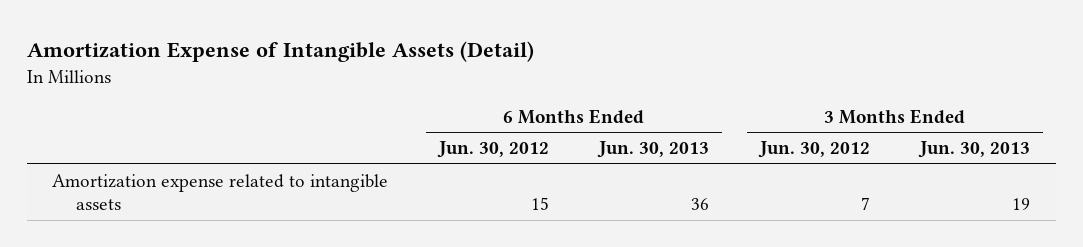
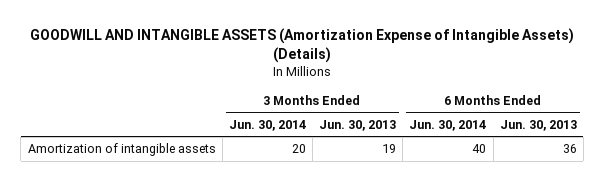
- Amortization Expense of Intangible Assets (Detail)
+ GOODWILL AND INTANGIBLE ASSETS (Amortization Expense of Intangible Assets) (Details)
- | 6 Months Ended Jun. 30, 2012 | 6 Months Ended Jun. 30, 2013 | 3 Months Ended Jun. 30, 2012 | 3 Months Ended Jun. 30, 2013
+ | 3 Months Ended Jun. 30, 2014 | 3 Months Ended Jun. 30, 2013 | 6 Months Ended Jun. 30, 2014 | 6 Months Ended Jun. 30, 2013
- Amortization expense related to intangible assets | 15 | 36 | 7 | 19
+ Amortization of intangible assets | 20 | 19 | 40 | 36

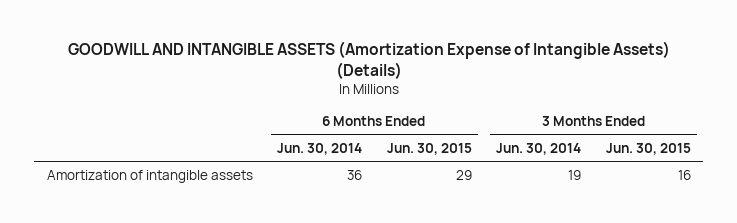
- | 3 Months Ended Jun. 30, 2014 | 3 Months Ended Jun. 30, 2013 | 6 Months Ended Jun. 30, 2014 | 6 Months Ended Jun. 30, 2013
+ | 6 Months Ended Jun. 30, 2014 | 6 Months Ended Jun. 30, 2015 | 3 Months Ended Jun. 30, 2014 | 3 Months Ended Jun. 30, 2015
- Amortization of intangible assets | 20 | 19 | 40 | 36
+ Amortization of intangible assets | 36 | 29 | 19 | 16

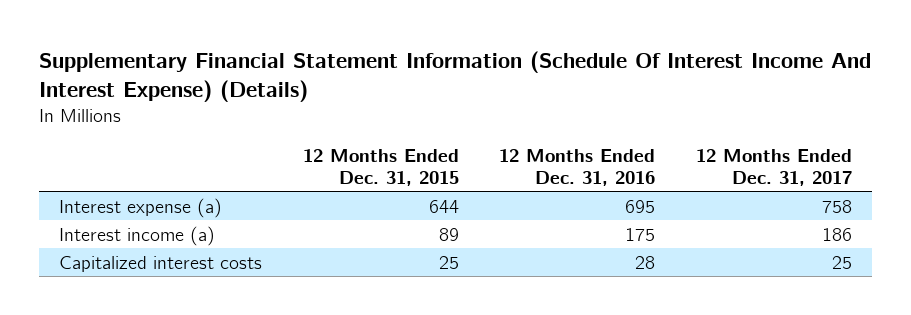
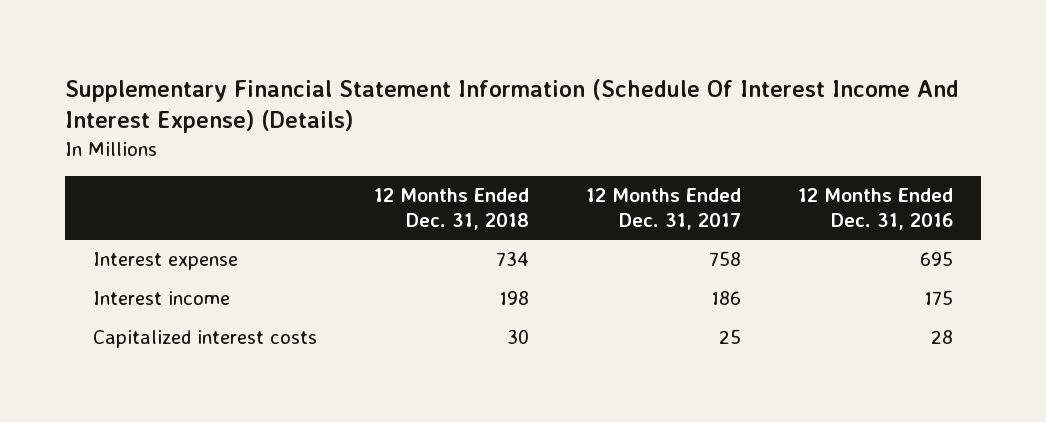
- | 12 Months Ended Dec. 31, 2015 | 12 Months Ended Dec. 31, 2016 | 12 Months Ended Dec. 31, 2017
+ | 12 Months Ended Dec. 31, 2018 | 12 Months Ended Dec. 31, 2017 | 12 Months Ended Dec. 31, 2016
- Interest expense (a) | 644 | 695 | 758
- Interest income (a) | 89 | 175 | 186
+ Interest expense | 734 | 758 | 695
+ Interest income | 198 | 186 | 175

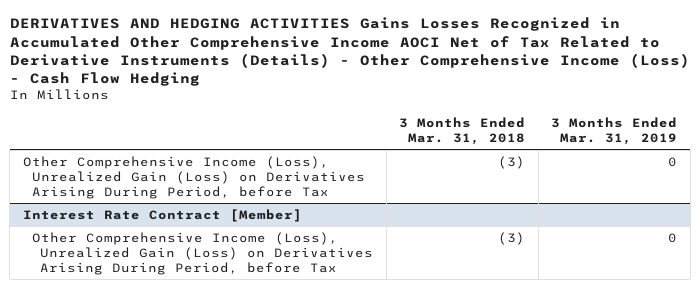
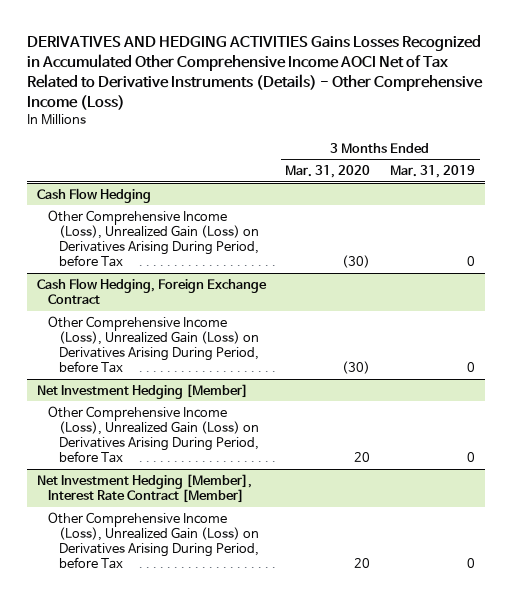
- DERIVATIVES AND HEDGING ACTIVITIES Gains Losses Recognized in Accumulated Other Comprehensive Income AOCI Net of Tax Related to Derivative Instruments (Details) - Other Comprehensive Income (Loss) - Cash Flow Hedging
+ DERIVATIVES AND HEDGING ACTIVITIES Gains Losses Recognized in Accumulated Other Comprehensive Income AOCI Net of Tax Related to Derivative Instruments (Details) - Other Comprehensive Income (Loss)
- | 3 Months Ended Mar. 31, 2018 | 3 Months Ended Mar. 31, 2019
+ | 3 Months Ended Mar. 31, 2020 | 3 Months Ended Mar. 31, 2019
+ Cash Flow Hedging
- Interest Rate Contract [Member]
+ Cash Flow Hedging, Foreign Exchange Contract
+ Net Investment Hedging [Member]
+ Other Comprehensive Income (Loss), Unrealized Gain (Loss) on Derivatives Arising During Period, before Tax | 20 | 0
+ Net Investment Hedging [Member], Interest Rate Contract [Member]
+ Other Comprehensive Income (Loss), Unrealized Gain (Loss) on Derivatives Arising During Period, before Tax | 20 | 0

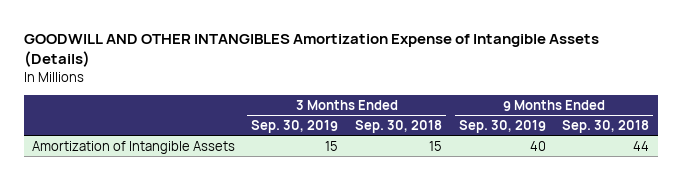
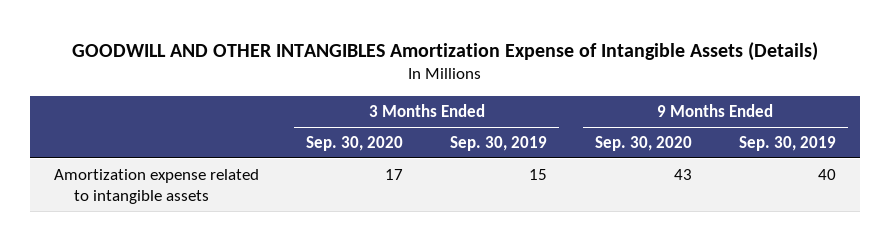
- | 3 Months Ended Sep. 30, 2019 | 3 Months Ended Sep. 30, 2018 | 9 Months Ended Sep. 30, 2019 | 9 Months Ended Sep. 30, 2018
+ | 3 Months Ended Sep. 30, 2020 | 3 Months Ended Sep. 30, 2019 | 9 Months Ended Sep. 30, 2020 | 9 Months Ended Sep. 30, 2019
- Amortization of Intangible Assets | 15 | 15 | 40 | 44
+ Amortization expense related to intangible assets | 17 | 15 | 43 | 40

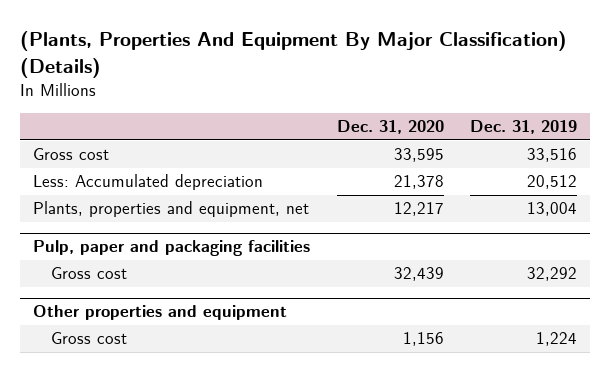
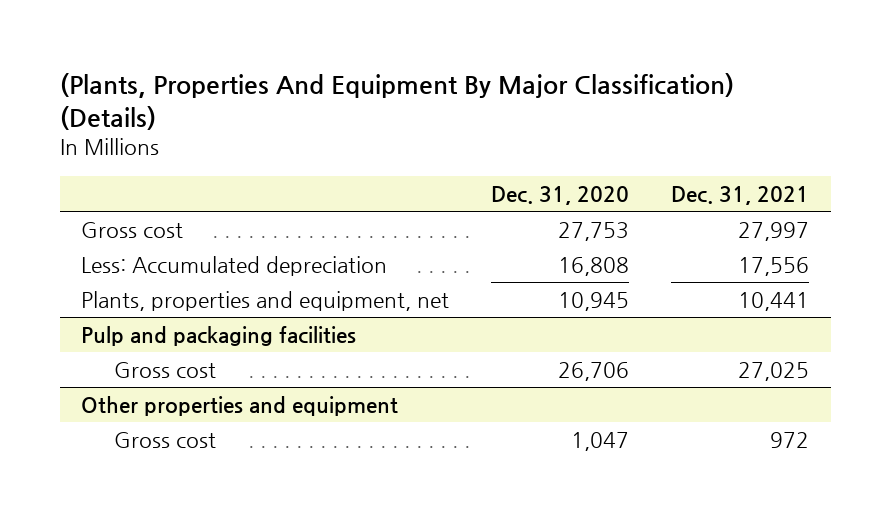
- | Dec. 31, 2020 | Dec. 31, 2019
+ | Dec. 31, 2020 | Dec. 31, 2021
- Gross cost | 33,595 | 33,516
- Less: Accumulated depreciation | 21,378 | 20,512
- Plants, properties and equipment, net | 12,217 | 13,004
- Pulp, paper and packaging facilities
- Gross cost | 32,439 | 32,292
+ Gross cost | 27,753 | 27,997
+ Less: Accumulated depreciation | 16,808 | 17,556
+ Plants, properties and equipment, net | 10,945 | 10,441
+ Pulp and packaging facilities
+ Gross cost | 26,706 | 27,025
@ Other properties and equipment
- Gross cost | 1,156 | 1,224
+ Gross cost | 1,047 | 972

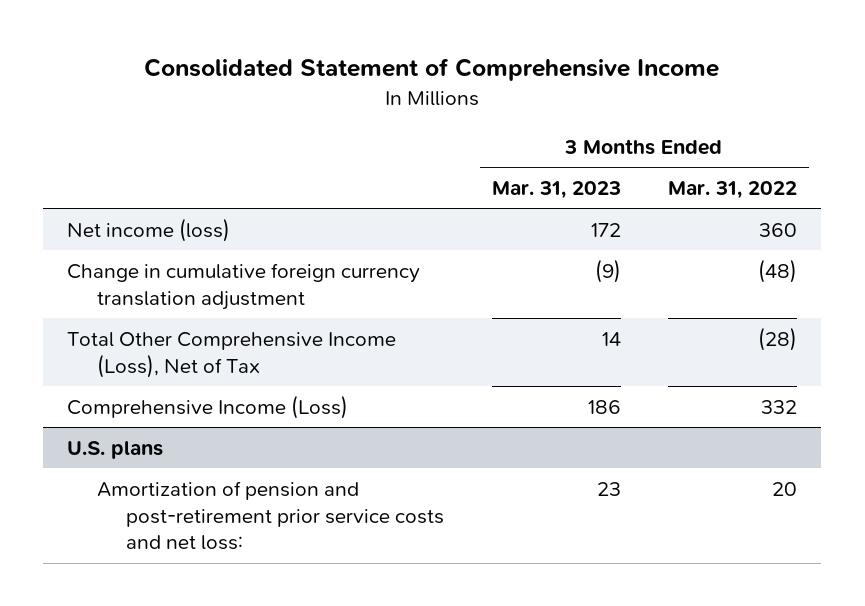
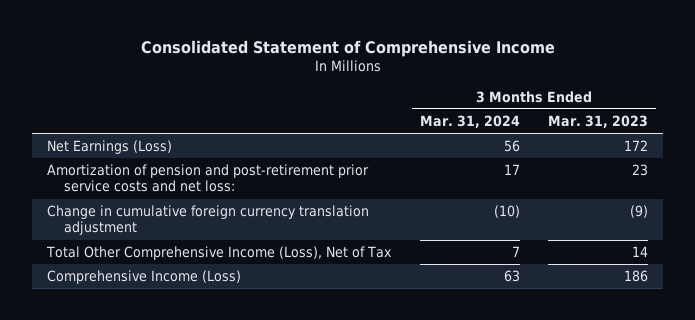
- | 3 Months Ended Mar. 31, 2023 | 3 Months Ended Mar. 31, 2022
+ | 3 Months Ended Mar. 31, 2024 | 3 Months Ended Mar. 31, 2023
- Net income (loss) | 172 | 360
+ Net Earnings (Loss) | 56 | 172
+ Amortization of pension and post-retirement prior service costs and net loss: | 17 | 23
- U.S. plans
- Amortization of pension and post-retirement prior service costs and net loss: | 23 | 20

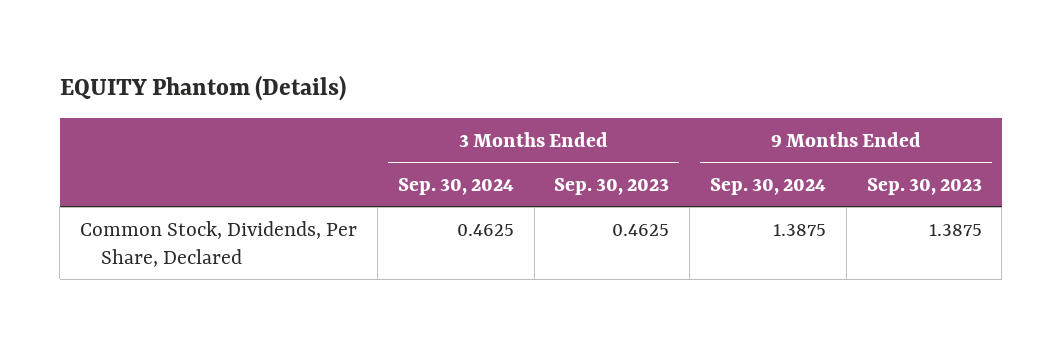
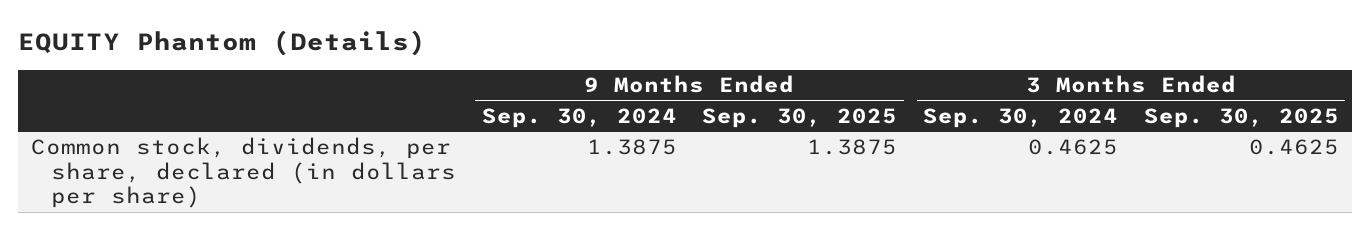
- | 3 Months Ended Sep. 30, 2024 | 3 Months Ended Sep. 30, 2023 | 9 Months Ended Sep. 30, 2024 | 9 Months Ended Sep. 30, 2023
+ | 9 Months Ended Sep. 30, 2024 | 9 Months Ended Sep. 30, 2025 | 3 Months Ended Sep. 30, 2024 | 3 Months Ended Sep. 30, 2025
- Common Stock, Dividends, Per Share, Declared | 0.4625 | 0.4625 | 1.3875 | 1.3875
+ Common stock, dividends, per share, declared (in dollars per share) | 1.3875 | 1.3875 | 0.4625 | 0.4625

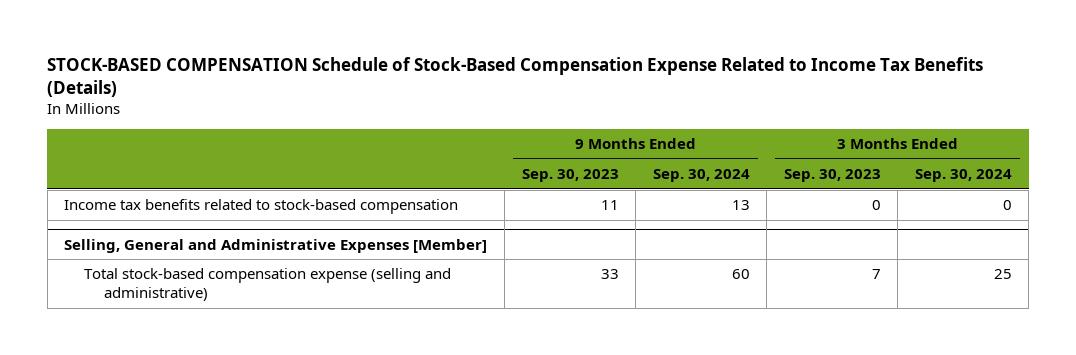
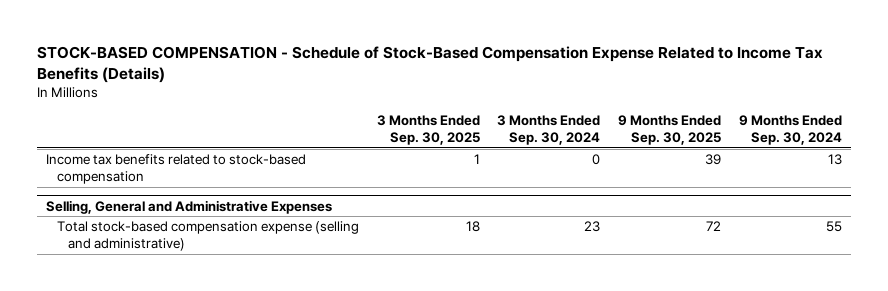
- STOCK-BASED COMPENSATION Schedule of Stock-Based Compensation Expense Related to Income Tax Benefits (Details)
+ STOCK-BASED COMPENSATION - Schedule of Stock-Based Compensation Expense Related to Income Tax Benefits (Details)
- | 9 Months Ended Sep. 30, 2023 | 9 Months Ended Sep. 30, 2024 | 3 Months Ended Sep. 30, 2023 | 3 Months Ended Sep. 30, 2024
+ | 3 Months Ended Sep. 30, 2025 | 3 Months Ended Sep. 30, 2024 | 9 Months Ended Sep. 30, 2025 | 9 Months Ended Sep. 30, 2024
- Selling, General and Administrative Expenses [Member]
- Total stock-based compensation expense (selling and administrative) | 33 | 60 | 7 | 25
+ Selling, General and Administrative Expenses
+ Total stock-based compensation expense (selling and administrative) | 18 | 23 | 72 | 55

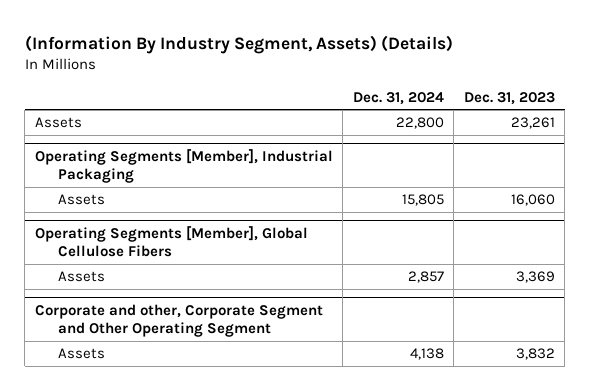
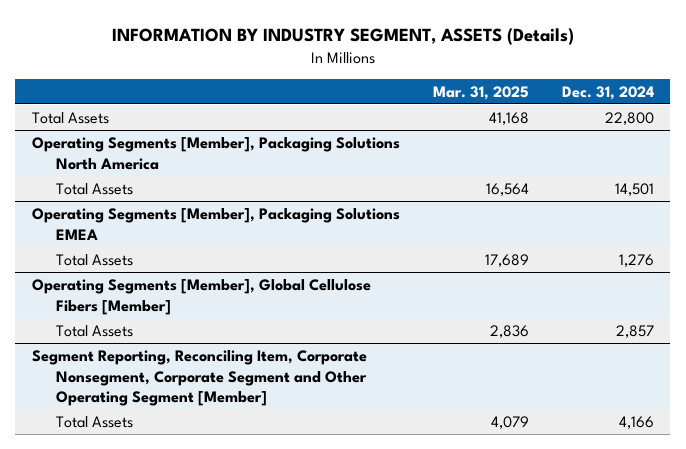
- (Information By Industry Segment, Assets) (Details)
+ INFORMATION BY INDUSTRY SEGMENT, ASSETS (Details)
- | Dec. 31, 2024 | Dec. 31, 2023
+ | Mar. 31, 2025 | Dec. 31, 2024
- Assets | 22,800 | 23,261
- Operating Segments [Member], Industrial Packaging
- Assets | 15,805 | 16,060
- Operating Segments [Member], Global Cellulose Fibers
- Assets | 2,857 | 3,369
- Corporate and other, Corporate Segment and Other Operating Segment
- Assets | 4,138 | 3,832
+ Total Assets | 41,168 | 22,800
+ Operating Segments [Member], Packaging Solutions North America
+ Total Assets | 16,564 | 14,501
+ Operating Segments [Member], Packaging Solutions EMEA
+ Total Assets | 17,689 | 1,276
+ Operating Segments [Member], Global Cellulose Fibers [Member]
+ Total Assets | 2,836 | 2,857
+ Segment Reporting, Reconciling Item, Corporate Nonsegment, Corporate Segment and Other Operating Segment [Member]
+ Total Assets | 4,079 | 4,166

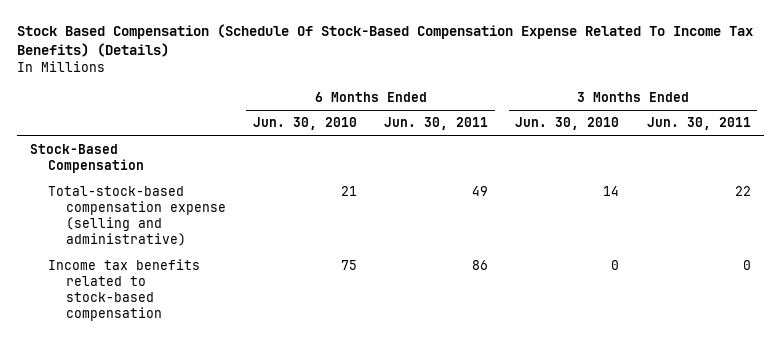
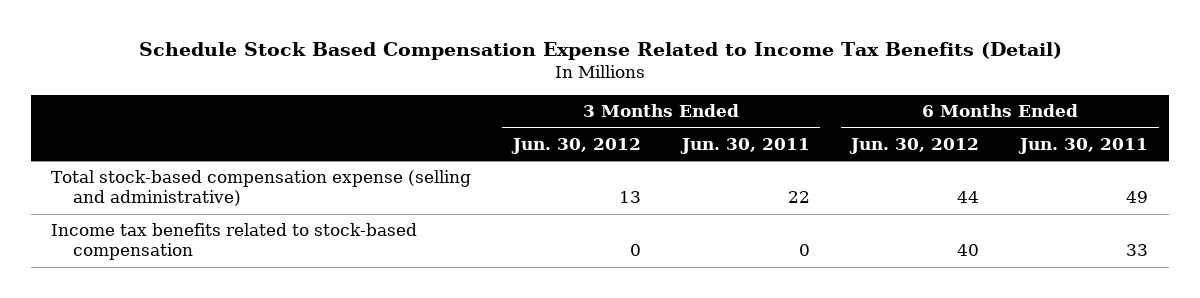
- Stock Based Compensation (Schedule Of Stock-Based Compensation Expense Related To Income Tax Benefits) (Details)
+ Schedule Stock Based Compensation Expense Related to Income Tax Benefits (Detail)
- | 6 Months Ended Jun. 30, 2010 | 6 Months Ended Jun. 30, 2011 | 3 Months Ended Jun. 30, 2010 | 3 Months Ended Jun. 30, 2011
+ | 3 Months Ended Jun. 30, 2012 | 3 Months Ended Jun. 30, 2011 | 6 Months Ended Jun. 30, 2012 | 6 Months Ended Jun. 30, 2011
- Stock-Based Compensation
- Total-stock-based compensation expense (selling and administrative) | 21 | 49 | 14 | 22
- Income tax benefits related to stock-based compensation | 75 | 86 | 0 | 0
+ Total stock-based compensation expense (selling and administrative) | 13 | 22 | 44 | 49
+ Income tax benefits related to stock-based compensation | 0 | 0 | 40 | 33

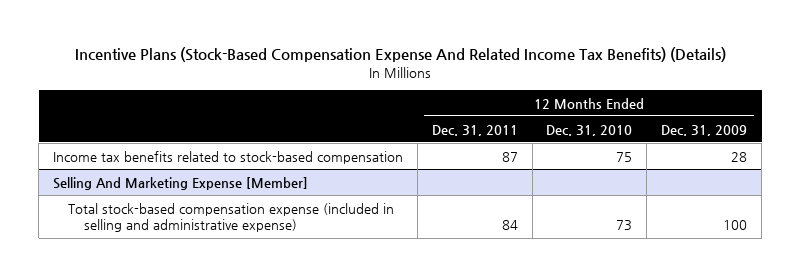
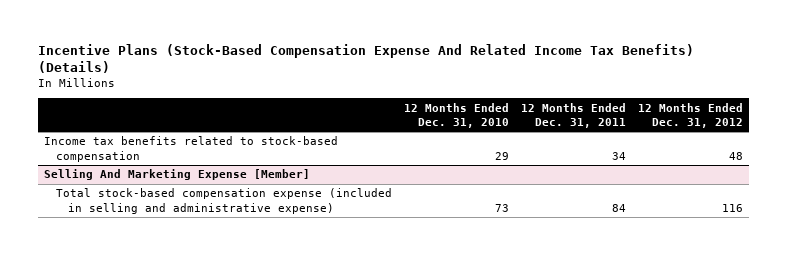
- | 12 Months Ended Dec. 31, 2011 | 12 Months Ended Dec. 31, 2010 | 12 Months Ended Dec. 31, 2009
+ | 12 Months Ended Dec. 31, 2010 | 12 Months Ended Dec. 31, 2011 | 12 Months Ended Dec. 31, 2012
- Income tax benefits related to stock-based compensation | 87 | 75 | 28
+ Income tax benefits related to stock-based compensation | 29 | 34 | 48

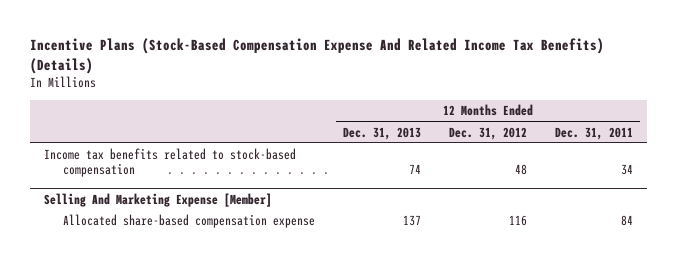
- | 12 Months Ended Dec. 31, 2010 | 12 Months Ended Dec. 31, 2011 | 12 Months Ended Dec. 31, 2012
+ | 12 Months Ended Dec. 31, 2013 | 12 Months Ended Dec. 31, 2012 | 12 Months Ended Dec. 31, 2011
@ Selling And Marketing Expense [Member]
- Total stock-based compensation expense (included in selling and administrative expense) | 73 | 84 | 116
+ Allocated share-based compensation expense | 137 | 116 | 84

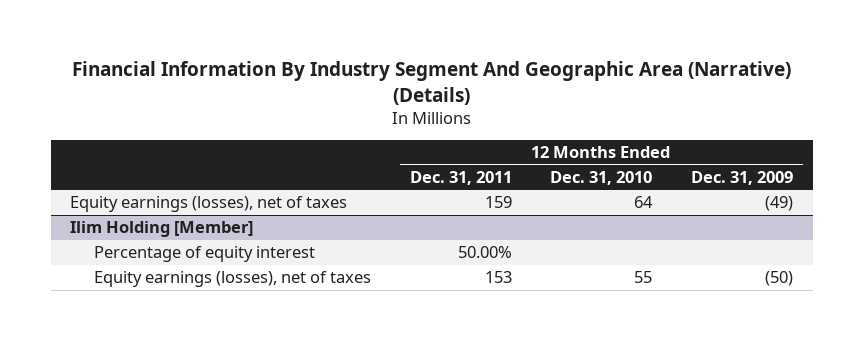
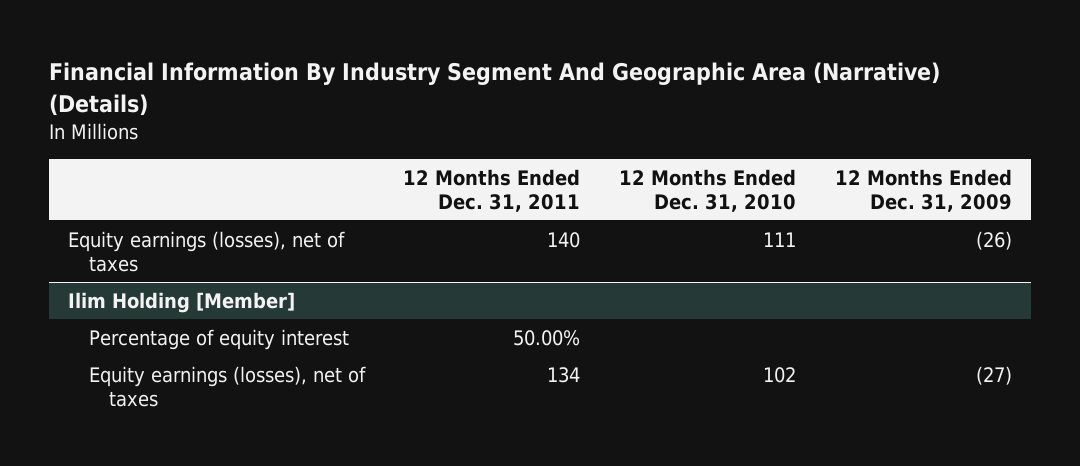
- Equity earnings (losses), net of taxes | 159 | 64 | (49)
+ Equity earnings (losses), net of taxes | 140 | 111 | (26)
@ Ilim Holding [Member]
- Equity earnings (losses), net of taxes | 153 | 55 | (50)
+ Equity earnings (losses), net of taxes | 134 | 102 | (27)

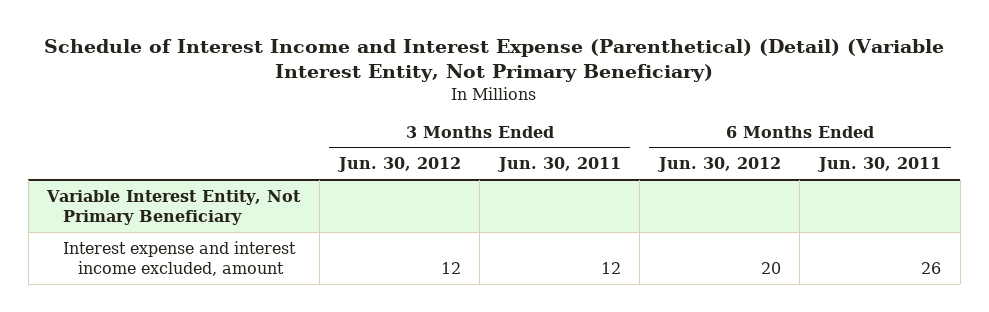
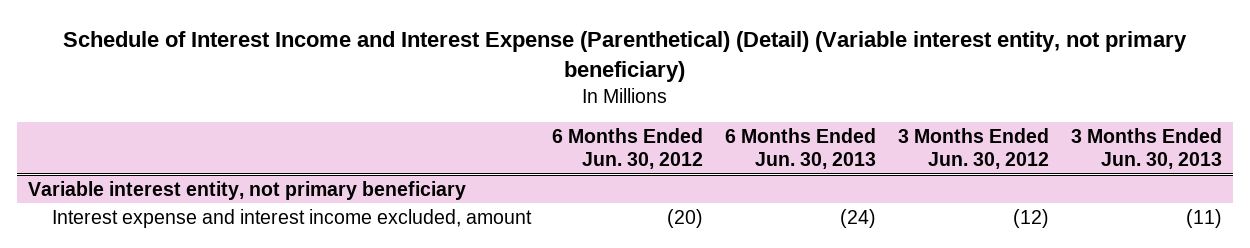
- Schedule of Interest Income and Interest Expense (Parenthetical) (Detail) (Variable Interest Entity, Not Primary Beneficiary)
+ Schedule of Interest Income and Interest Expense (Parenthetical) (Detail) (Variable interest entity, not primary beneficiary)
- | 3 Months Ended Jun. 30, 2012 | 3 Months Ended Jun. 30, 2011 | 6 Months Ended Jun. 30, 2012 | 6 Months Ended Jun. 30, 2011
+ | 6 Months Ended Jun. 30, 2012 | 6 Months Ended Jun. 30, 2013 | 3 Months Ended Jun. 30, 2012 | 3 Months Ended Jun. 30, 2013
- Variable Interest Entity, Not Primary Beneficiary
- Interest expense and interest income excluded, amount | 12 | 12 | 20 | 26
+ Variable interest entity, not primary beneficiary
+ Interest expense and interest income excluded, amount | (20) | (24) | (12) | (11)

